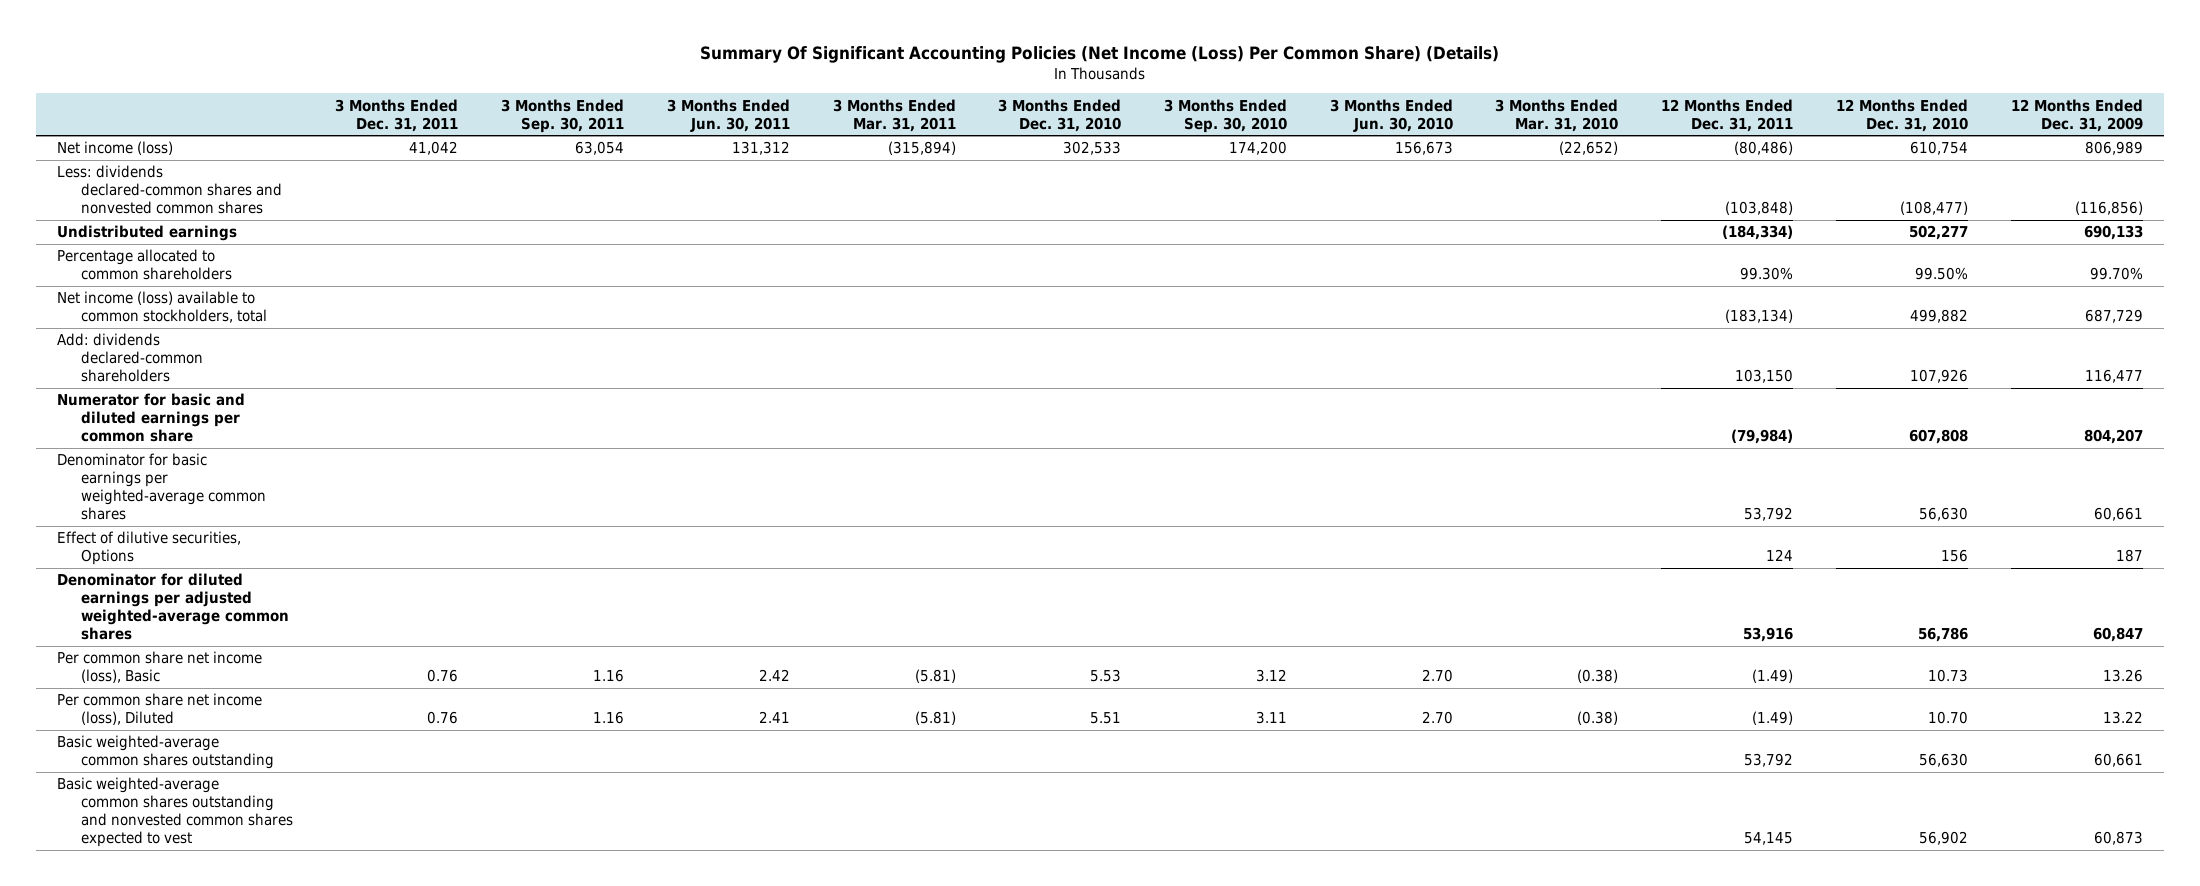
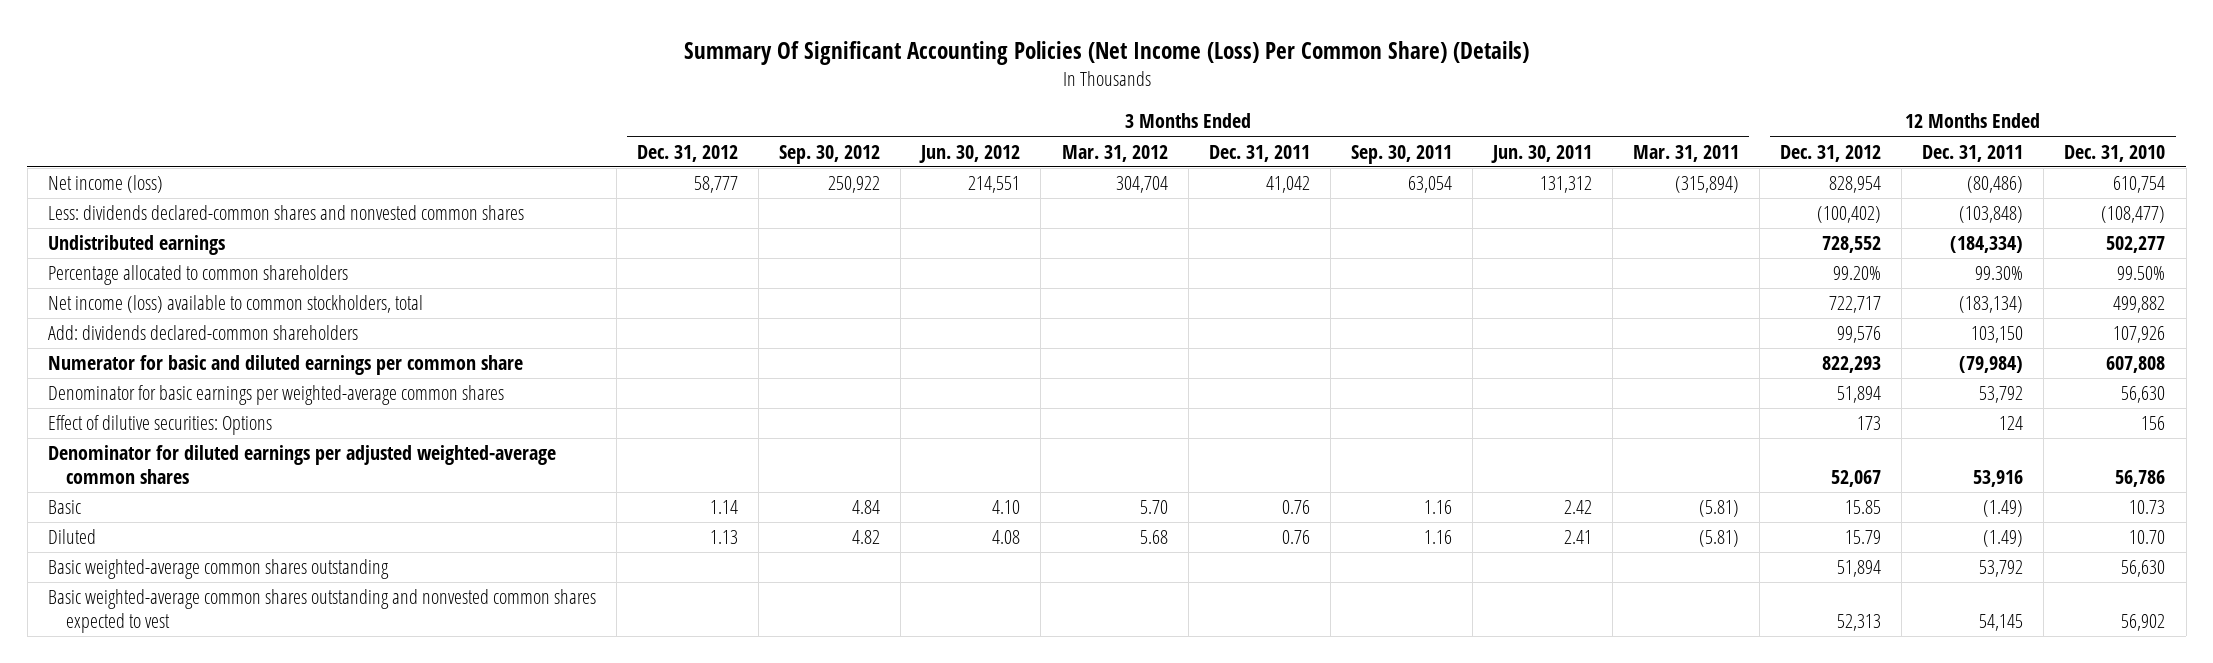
- | 3 Months Ended Dec. 31, 2011 | 3 Months Ended Sep. 30, 2011 | 3 Months Ended Jun. 30, 2011 | 3 Months Ended Mar. 31, 2011 | 3 Months Ended Dec. 31, 2010 | 3 Months Ended Sep. 30, 2010 | 3 Months Ended Jun. 30, 2010 | 3 Months Ended Mar. 31, 2010 | 12 Months Ended Dec. 31, 2011 | 12 Months Ended Dec. 31, 2010 | 12 Months Ended Dec. 31, 2009
+ | 3 Months Ended Dec. 31, 2012 | 3 Months Ended Sep. 30, 2012 | 3 Months Ended Jun. 30, 2012 | 3 Months Ended Mar. 31, 2012 | 3 Months Ended Dec. 31, 2011 | 3 Months Ended Sep. 30, 2011 | 3 Months Ended Jun. 30, 2011 | 3 Months Ended Mar. 31, 2011 | 12 Months Ended Dec. 31, 2012 | 12 Months Ended Dec. 31, 2011 | 12 Months Ended Dec. 31, 2010
- Effect of dilutive securities, Options | | | | | | | | | 124 | 156 | 187
+ Effect of dilutive securities: Options | | | | | | | | | 173 | 124 | 156
- Per common share net income (loss), Basic | 0.76 | 1.16 | 2.42 | (5.81) | 5.53 | 3.12 | 2.70 | (0.38) | (1.49) | 10.73 | 13.26
- Per common share net income (loss), Diluted | 0.76 | 1.16 | 2.41 | (5.81) | 5.51 | 3.11 | 2.70 | (0.38) | (1.49) | 10.70 | 13.22
+ Basic | 1.14 | 4.84 | 4.10 | 5.70 | 0.76 | 1.16 | 2.42 | (5.81) | 15.85 | (1.49) | 10.73
+ Diluted | 1.13 | 4.82 | 4.08 | 5.68 | 0.76 | 1.16 | 2.41 | (5.81) | 15.79 | (1.49) | 10.70

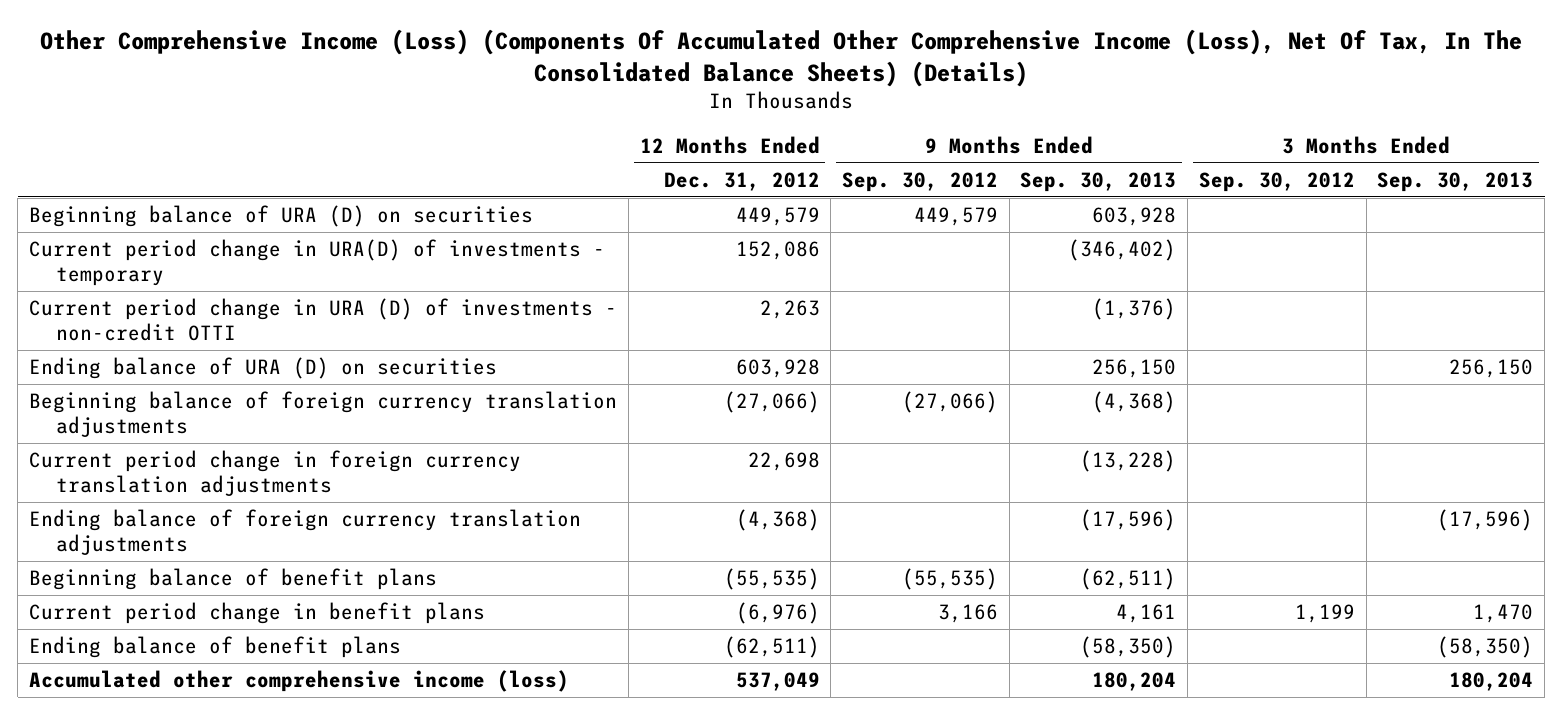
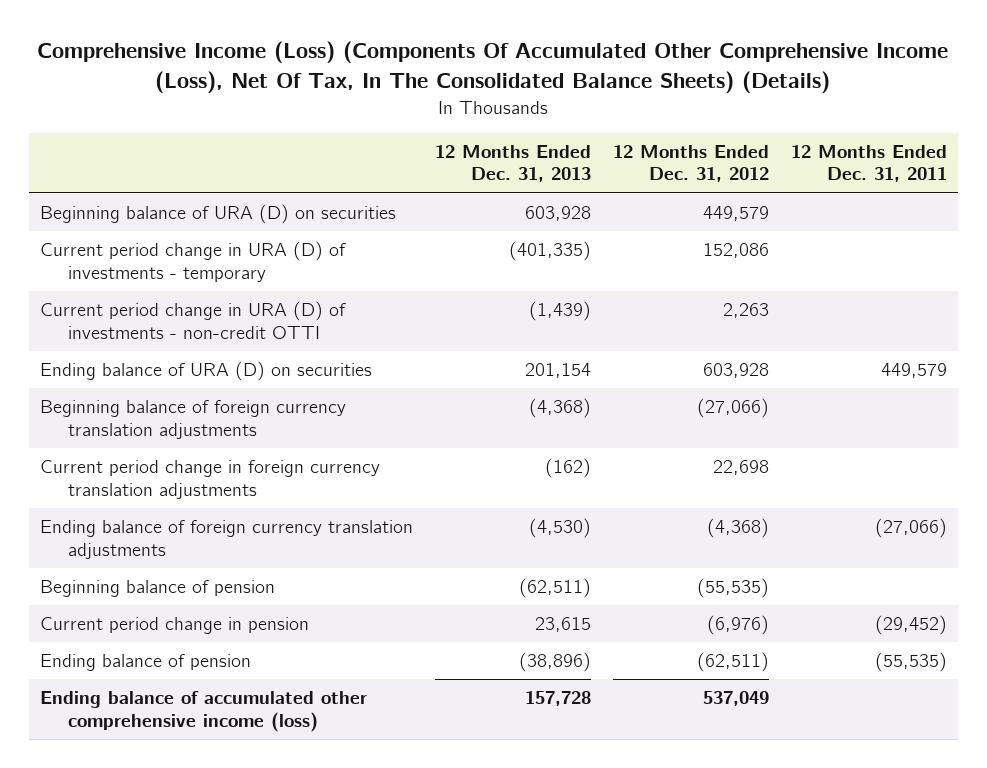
- Other Comprehensive Income (Loss) (Components Of Accumulated Other Comprehensive Income (Loss), Net Of Tax, In The Consolidated Balance Sheets) (Details)
+ Comprehensive Income (Loss) (Components Of Accumulated Other Comprehensive Income (Loss), Net Of Tax, In The Consolidated Balance Sheets) (Details)
- | 12 Months Ended Dec. 31, 2012 | 9 Months Ended Sep. 30, 2012 | 9 Months Ended Sep. 30, 2013 | 3 Months Ended Sep. 30, 2012 | 3 Months Ended Sep. 30, 2013
+ | 12 Months Ended Dec. 31, 2013 | 12 Months Ended Dec. 31, 2012 | 12 Months Ended Dec. 31, 2011
- Current period change in URA(D) of investments - temporary | 152,086 | | (346,402) | |
+ Current period change in URA (D) of investments - temporary | (401,335) | 152,086 |
- Beginning balance of benefit plans | (55,535) | (55,535) | (62,511) | |
- Current period change in benefit plans | (6,976) | 3,166 | 4,161 | 1,199 | 1,470
- Ending balance of benefit plans | (62,511) | | (58,350) | | (58,350)
- Accumulated other comprehensive income (loss) | 537,049 | | 180,204 | | 180,204
+ Beginning balance of pension | (62,511) | (55,535) |
+ Current period change in pension | 23,615 | (6,976) | (29,452)
+ Ending balance of pension | (38,896) | (62,511) | (55,535)
+ Ending balance of accumulated other comprehensive income (loss) | 157,728 | 537,049 |

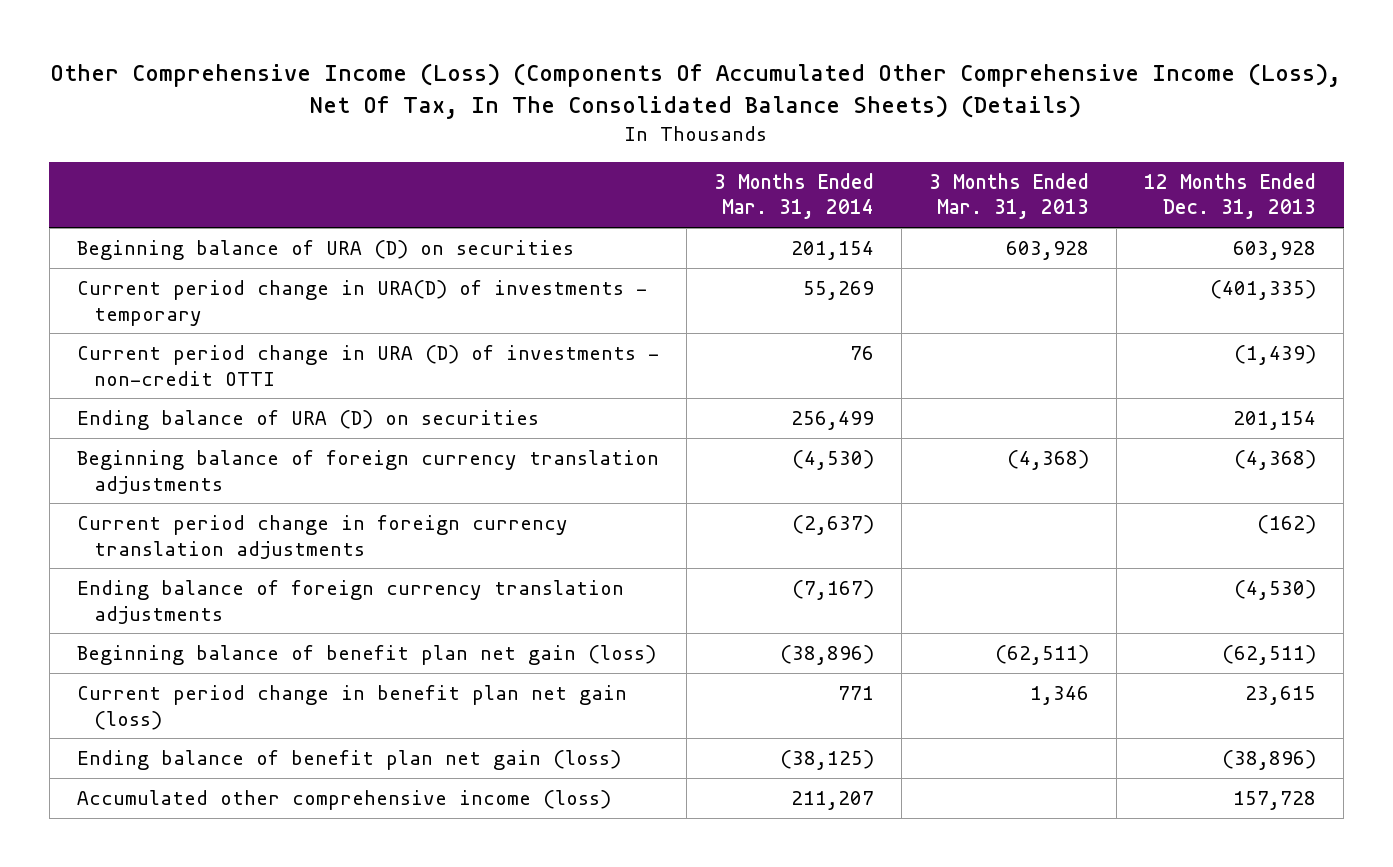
- Comprehensive Income (Loss) (Components Of Accumulated Other Comprehensive Income (Loss), Net Of Tax, In The Consolidated Balance Sheets) (Details)
+ Other Comprehensive Income (Loss) (Components Of Accumulated Other Comprehensive Income (Loss), Net Of Tax, In The Consolidated Balance Sheets) (Details)
- | 12 Months Ended Dec. 31, 2013 | 12 Months Ended Dec. 31, 2012 | 12 Months Ended Dec. 31, 2011
+ | 3 Months Ended Mar. 31, 2014 | 3 Months Ended Mar. 31, 2013 | 12 Months Ended Dec. 31, 2013
- Current period change in URA (D) of investments - temporary | (401,335) | 152,086 |
+ Current period change in URA(D) of investments - temporary | 55,269 | | (401,335)
- Beginning balance of pension | (62,511) | (55,535) |
- Current period change in pension | 23,615 | (6,976) | (29,452)
- Ending balance of pension | (38,896) | (62,511) | (55,535)
- Ending balance of accumulated other comprehensive income (loss) | 157,728 | 537,049 |
+ Beginning balance of benefit plan net gain (loss) | (38,896) | (62,511) | (62,511)
+ Current period change in benefit plan net gain (loss) | 771 | 1,346 | 23,615
+ Ending balance of benefit plan net gain (loss) | (38,125) | | (38,896)
+ Accumulated other comprehensive income (loss) | 211,207 | | 157,728

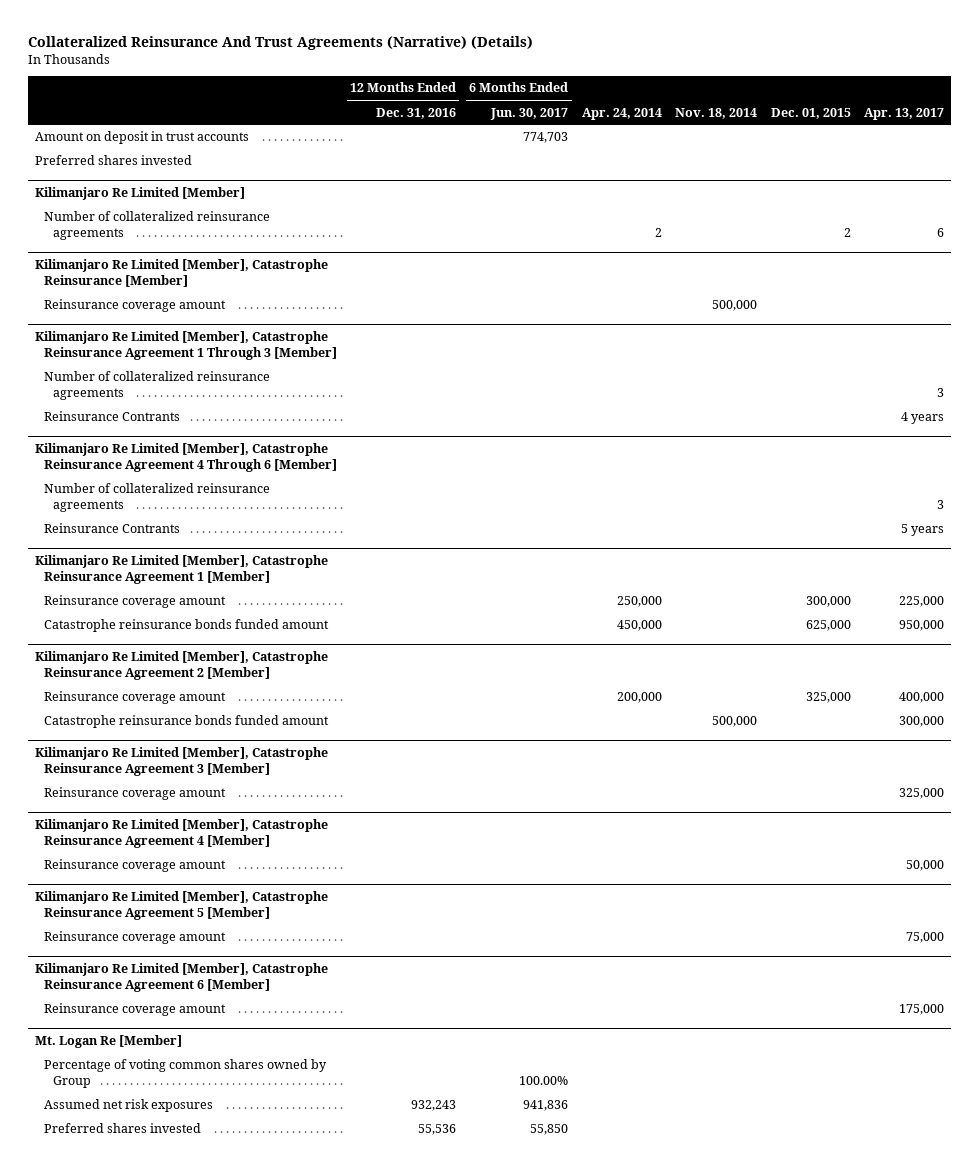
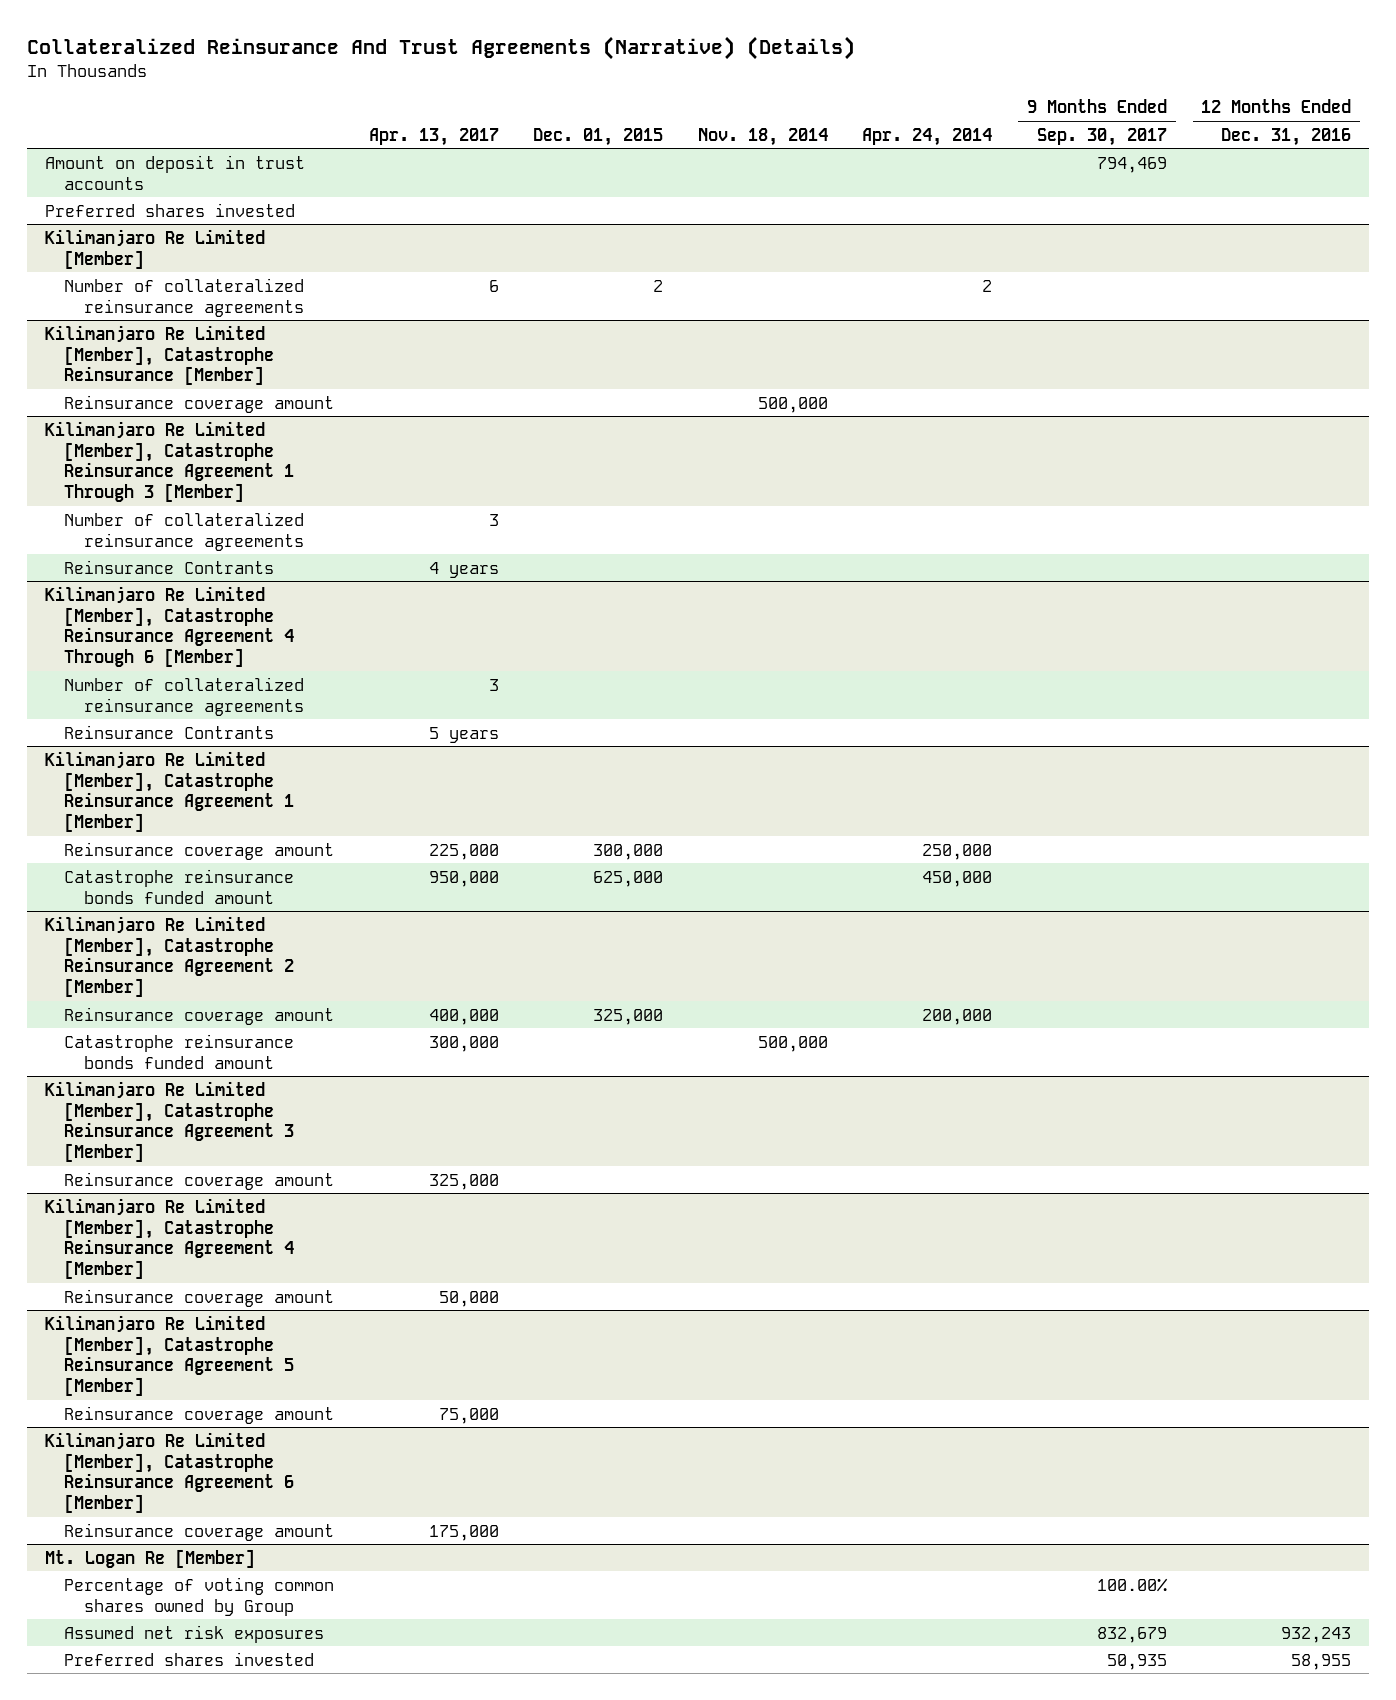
- | 12 Months Ended Dec. 31, 2016 | 6 Months Ended Jun. 30, 2017 | Apr. 24, 2014 | Nov. 18, 2014 | Dec. 01, 2015 | Apr. 13, 2017
+ | Apr. 13, 2017 | Dec. 01, 2015 | Nov. 18, 2014 | Apr. 24, 2014 | 9 Months Ended Sep. 30, 2017 | 12 Months Ended Dec. 31, 2016
@ Mt. Logan Re [Member]
- Preferred shares invested | 55,536 | 55,850 | | | |
+ Preferred shares invested | | | | | 50,935 | 58,955

